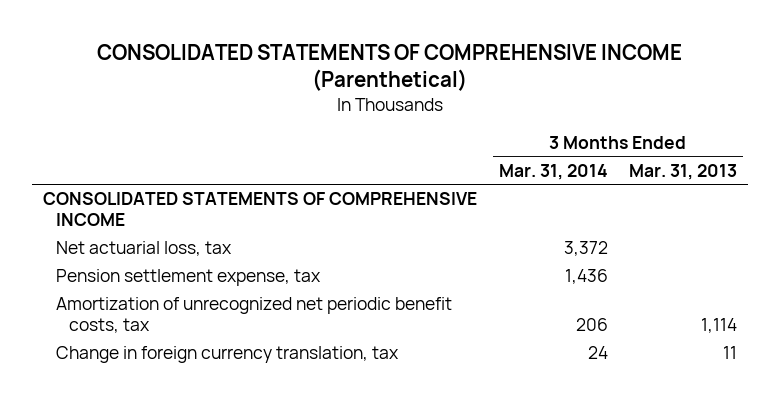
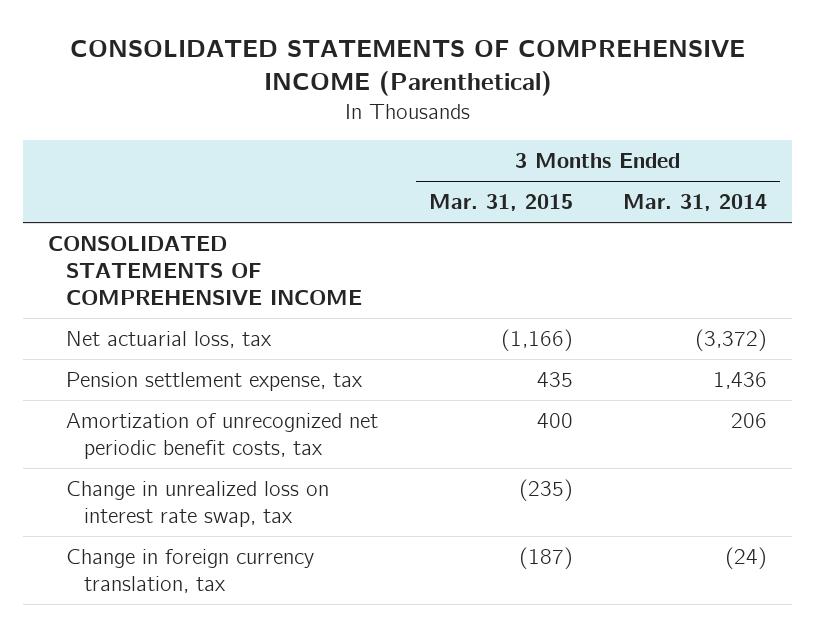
- | 3 Months Ended Mar. 31, 2014 | 3 Months Ended Mar. 31, 2013
+ | 3 Months Ended Mar. 31, 2015 | 3 Months Ended Mar. 31, 2014
- Net actuarial loss, tax | 3,372 |
+ Net actuarial loss, tax | (1,166) | (3,372)
- Change in foreign currency translation, tax | 24 | 11
+ Change in unrealized loss on interest rate swap, tax | (235) |
+ Change in foreign currency translation, tax | (187) | (24)

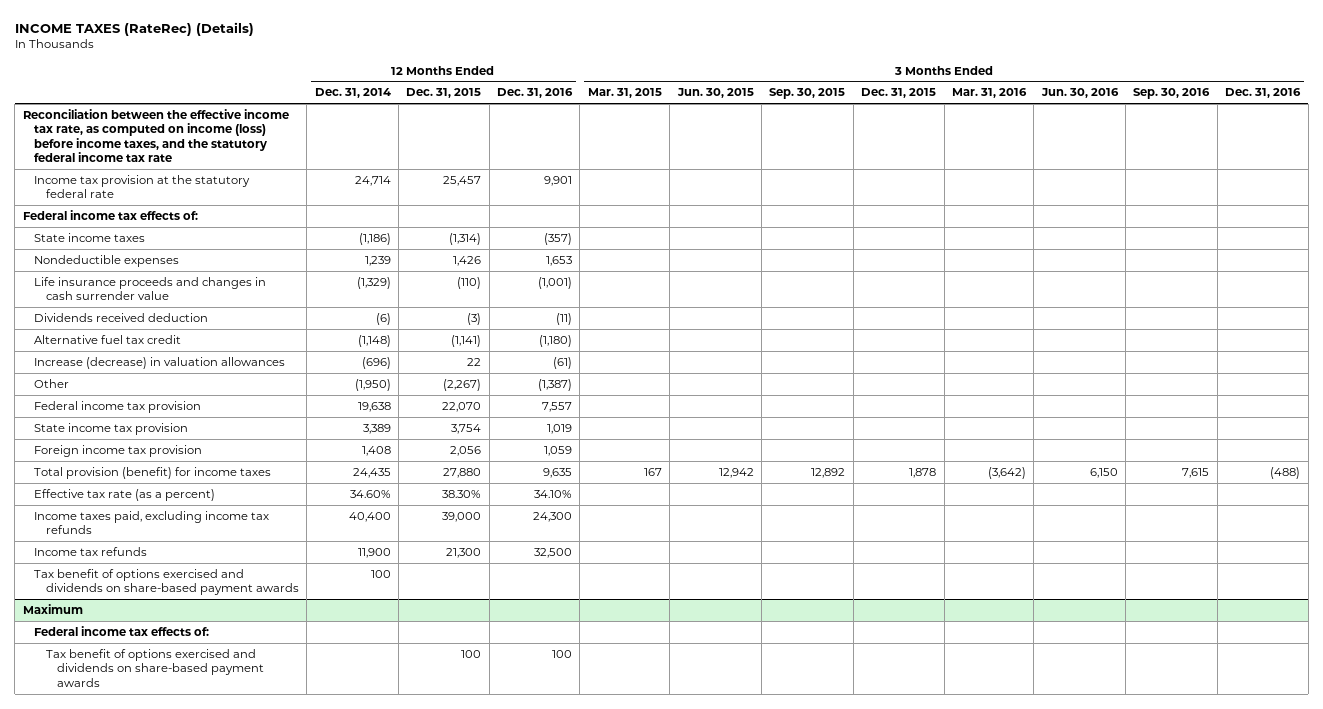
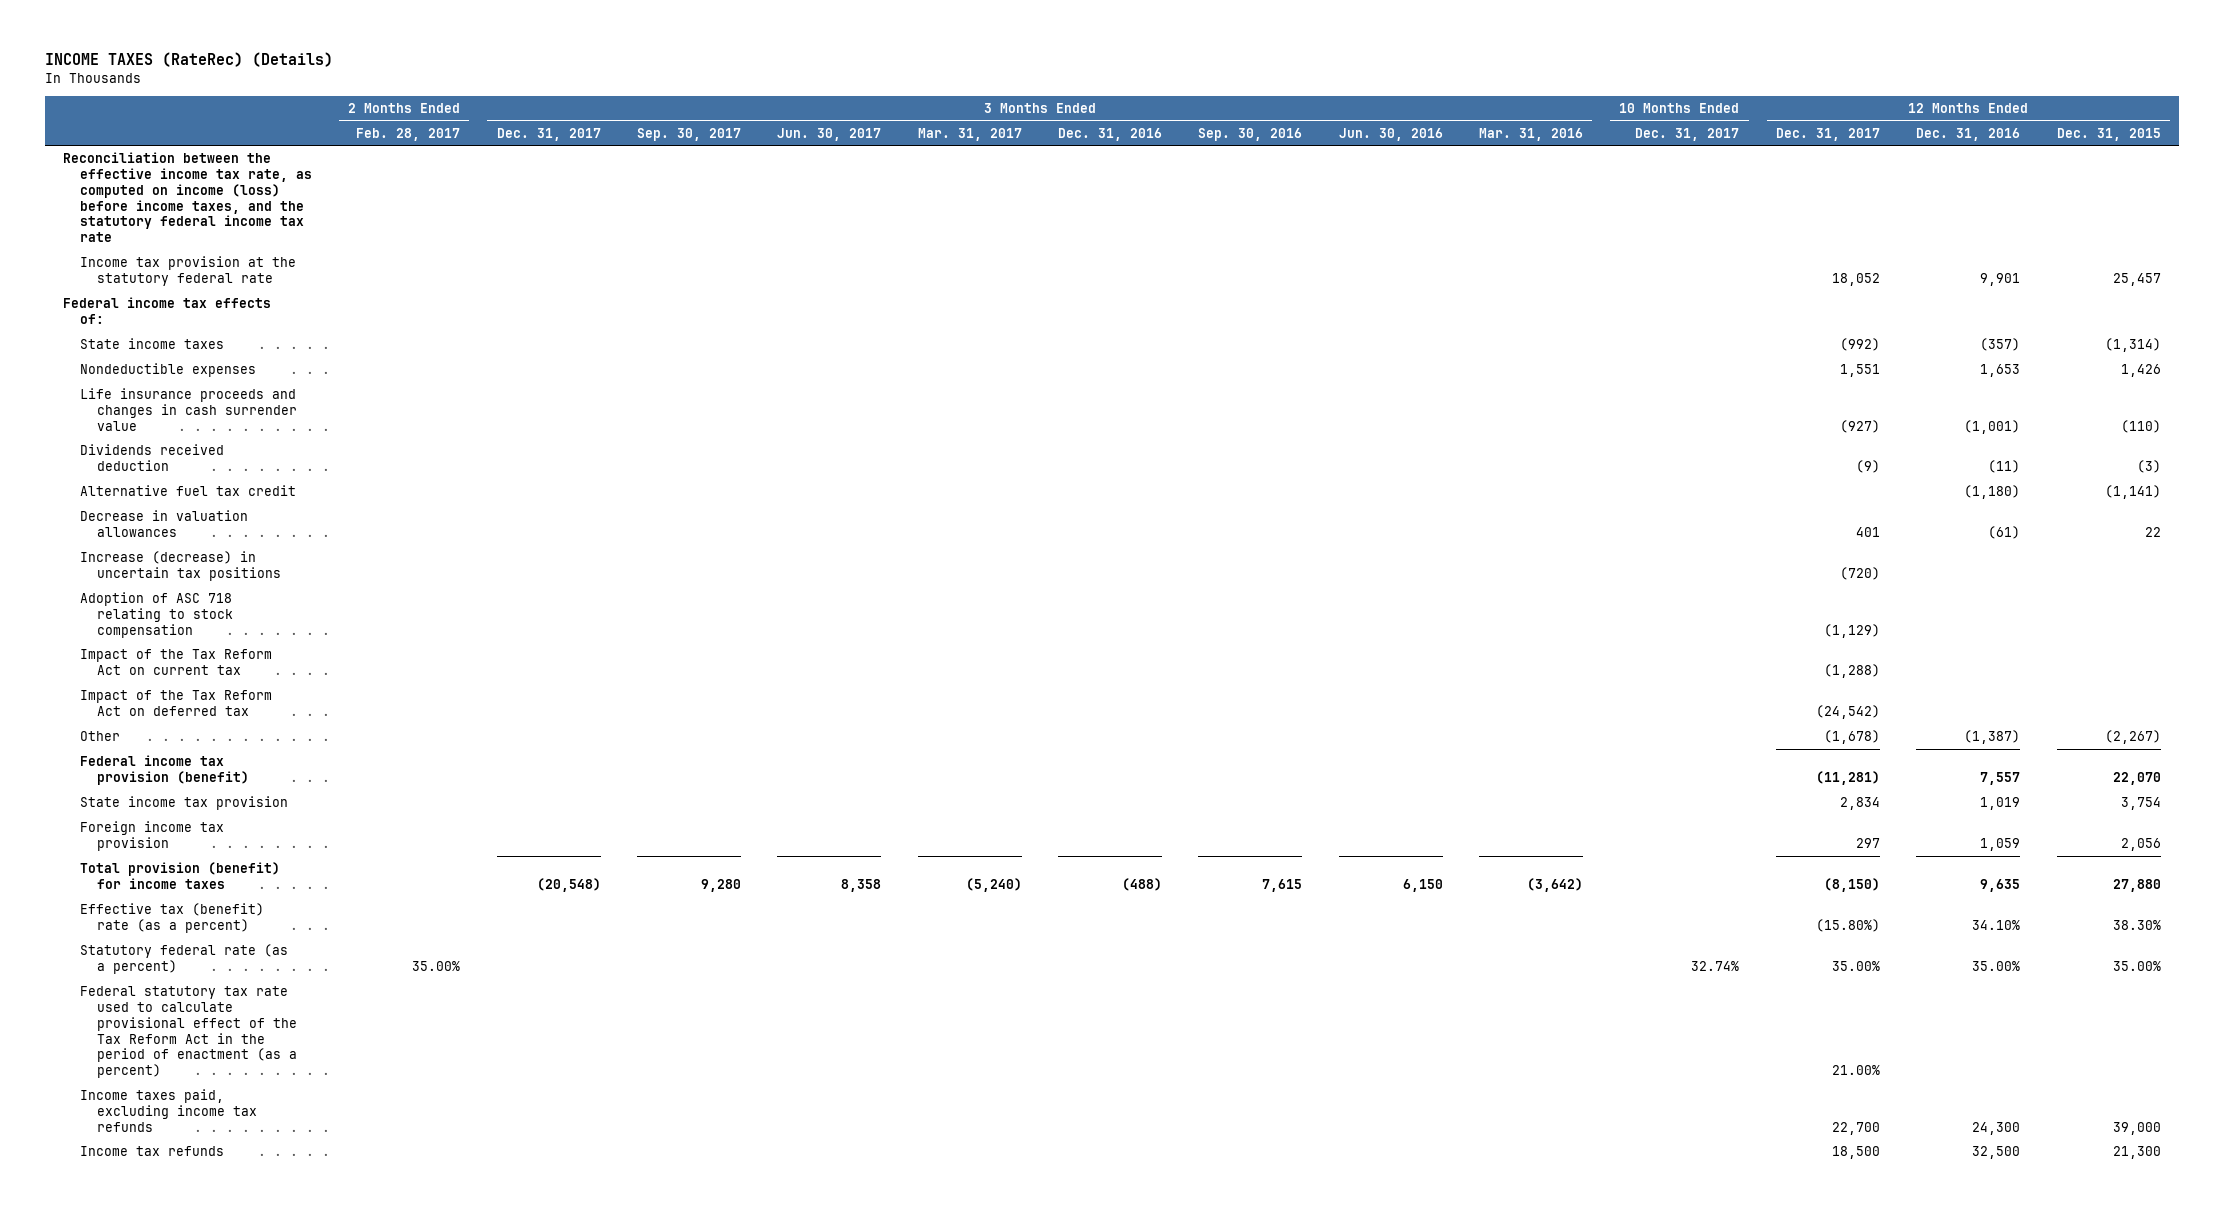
- | 12 Months Ended Dec. 31, 2014 | 12 Months Ended Dec. 31, 2015 | 12 Months Ended Dec. 31, 2016 | 3 Months Ended Mar. 31, 2015 | 3 Months Ended Jun. 30, 2015 | 3 Months Ended Sep. 30, 2015 | 3 Months Ended Dec. 31, 2015 | 3 Months Ended Mar. 31, 2016 | 3 Months Ended Jun. 30, 2016 | 3 Months Ended Sep. 30, 2016 | 3 Months Ended Dec. 31, 2016
+ | 2 Months Ended Feb. 28, 2017 | 3 Months Ended Dec. 31, 2017 | 3 Months Ended Sep. 30, 2017 | 3 Months Ended Jun. 30, 2017 | 3 Months Ended Mar. 31, 2017 | 3 Months Ended Dec. 31, 2016 | 3 Months Ended Sep. 30, 2016 | 3 Months Ended Jun. 30, 2016 | 3 Months Ended Mar. 31, 2016 | 10 Months Ended Dec. 31, 2017 | 12 Months Ended Dec. 31, 2017 | 12 Months Ended Dec. 31, 2016 | 12 Months Ended Dec. 31, 2015
- Increase (decrease) in valuation allowances | (696) | 22 | (61) | | | | | | | |
+ Decrease in valuation allowances | | | | | | | | | | | 401 | (61) | 22
+ Increase (decrease) in uncertain tax positions | | | | | | | | | | | (720) | |
+ Adoption of ASC 718 relating to stock compensation | | | | | | | | | | | (1,129) | |
+ Impact of the Tax Reform Act on current tax | | | | | | | | | | | (1,288) | |
+ Impact of the Tax Reform Act on deferred tax | | | | | | | | | | | (24,542) | |
- Federal income tax provision | 19,638 | 22,070 | 7,557 | | | | | | | |
+ Federal income tax provision (benefit) | | | | | | | | | | | (11,281) | 7,557 | 22,070
- Effective tax rate (as a percent) | 34.60% | 38.30% | 34.10% | | | | | | | |
+ Effective tax (benefit) rate (as a percent) | | | | | | | | | | | (15.80%) | 34.10% | 38.30%
+ Statutory federal rate (as a percent) | 35.00% | | | | | | | | | 32.74% | 35.00% | 35.00% | 35.00%
+ Federal statutory tax rate used to calculate provisional effect of the Tax Reform Act in the period of enactment (as a percent) | | | | | | | | | | | 21.00% | |
- Tax benefit of options exercised and dividends on share-based payment awards | 100 | | | | | | | | | |
- Maximum
- Federal income tax effects of:
- Tax benefit of options exercised and dividends on share-based payment awards | | 100 | 100 | | | | | | | |

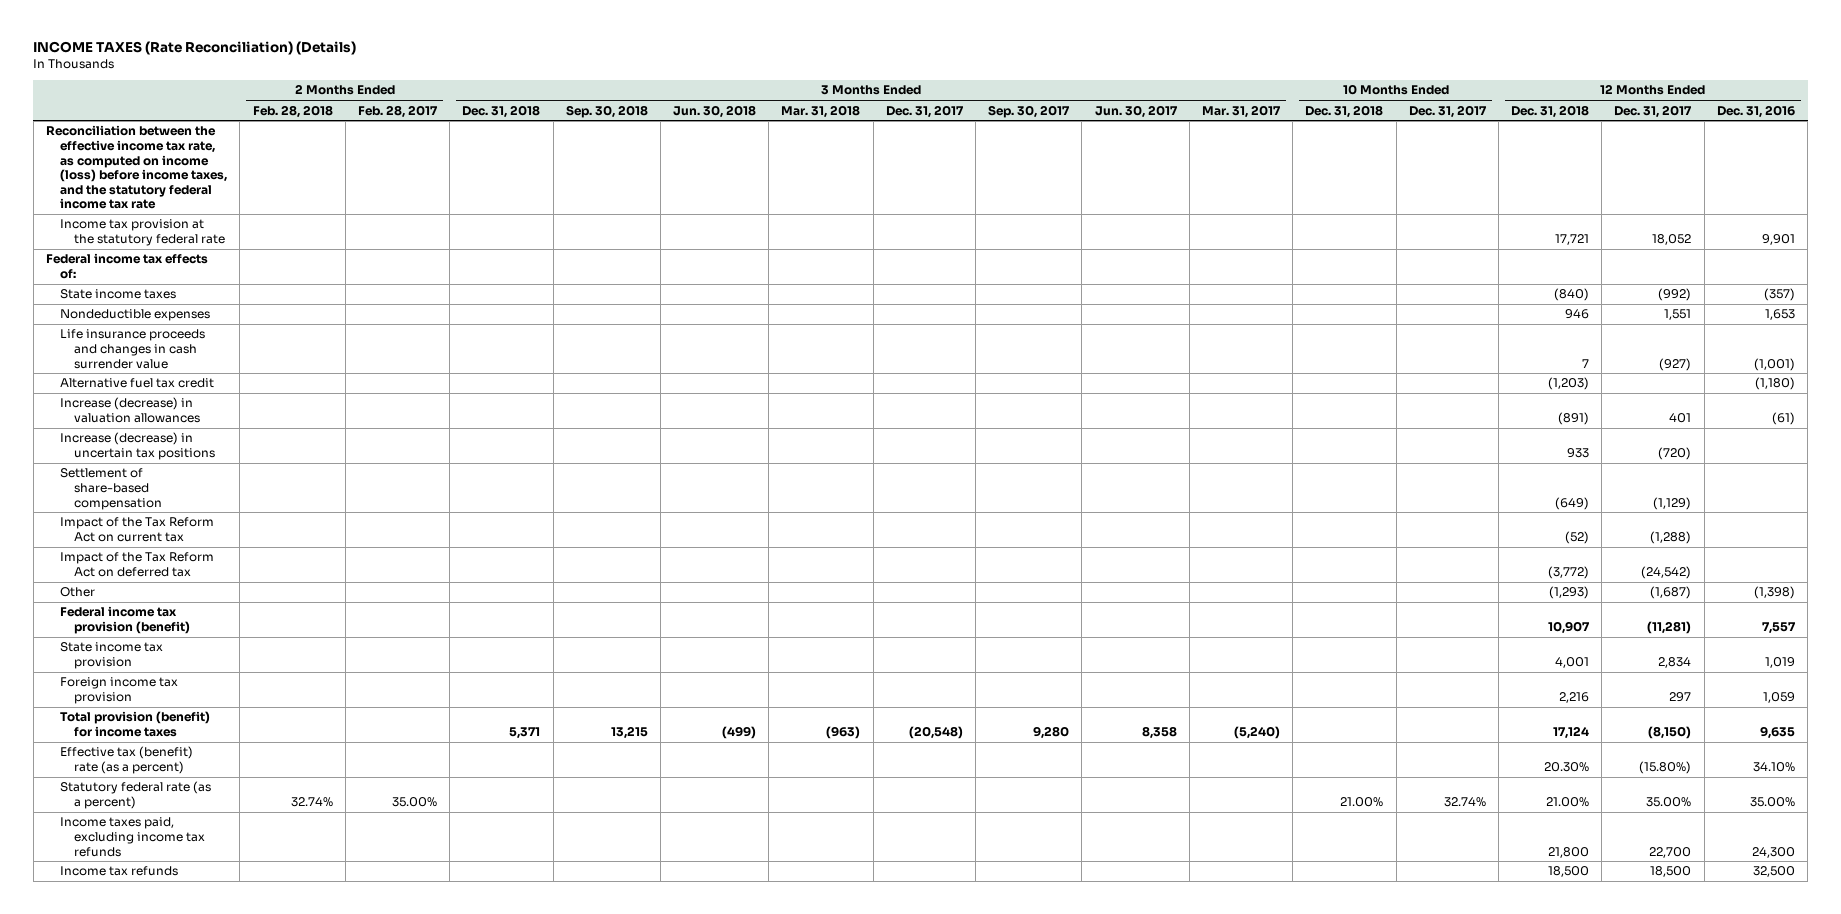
- INCOME TAXES (RateRec) (Details)
+ INCOME TAXES (Rate Reconciliation) (Details)
- | 2 Months Ended Feb. 28, 2017 | 3 Months Ended Dec. 31, 2017 | 3 Months Ended Sep. 30, 2017 | 3 Months Ended Jun. 30, 2017 | 3 Months Ended Mar. 31, 2017 | 3 Months Ended Dec. 31, 2016 | 3 Months Ended Sep. 30, 2016 | 3 Months Ended Jun. 30, 2016 | 3 Months Ended Mar. 31, 2016 | 10 Months Ended Dec. 31, 2017 | 12 Months Ended Dec. 31, 2017 | 12 Months Ended Dec. 31, 2016 | 12 Months Ended Dec. 31, 2015
+ | 2 Months Ended Feb. 28, 2018 | 2 Months Ended Feb. 28, 2017 | 3 Months Ended Dec. 31, 2018 | 3 Months Ended Sep. 30, 2018 | 3 Months Ended Jun. 30, 2018 | 3 Months Ended Mar. 31, 2018 | 3 Months Ended Dec. 31, 2017 | 3 Months Ended Sep. 30, 2017 | 3 Months Ended Jun. 30, 2017 | 3 Months Ended Mar. 31, 2017 | 10 Months Ended Dec. 31, 2018 | 10 Months Ended Dec. 31, 2017 | 12 Months Ended Dec. 31, 2018 | 12 Months Ended Dec. 31, 2017 | 12 Months Ended Dec. 31, 2016
- Dividends received deduction | | | | | | | | | | | (9) | (11) | (3)
- Decrease in valuation allowances | | | | | | | | | | | 401 | (61) | 22
+ Increase (decrease) in valuation allowances | | | | | | | | | | | | | (891) | 401 | (61)
- Adoption of ASC 718 relating to stock compensation | | | | | | | | | | | (1,129) | |
+ Settlement of share-based compensation | | | | | | | | | | | | | (649) | (1,129) |
- Other | | | | | | | | | | | (1,678) | (1,387) | (2,267)
+ Other | | | | | | | | | | | | | (1,293) | (1,687) | (1,398)
- Federal statutory tax rate used to calculate provisional effect of the Tax Reform Act in the period of enactment (as a percent) | | | | | | | | | | | 21.00% | |

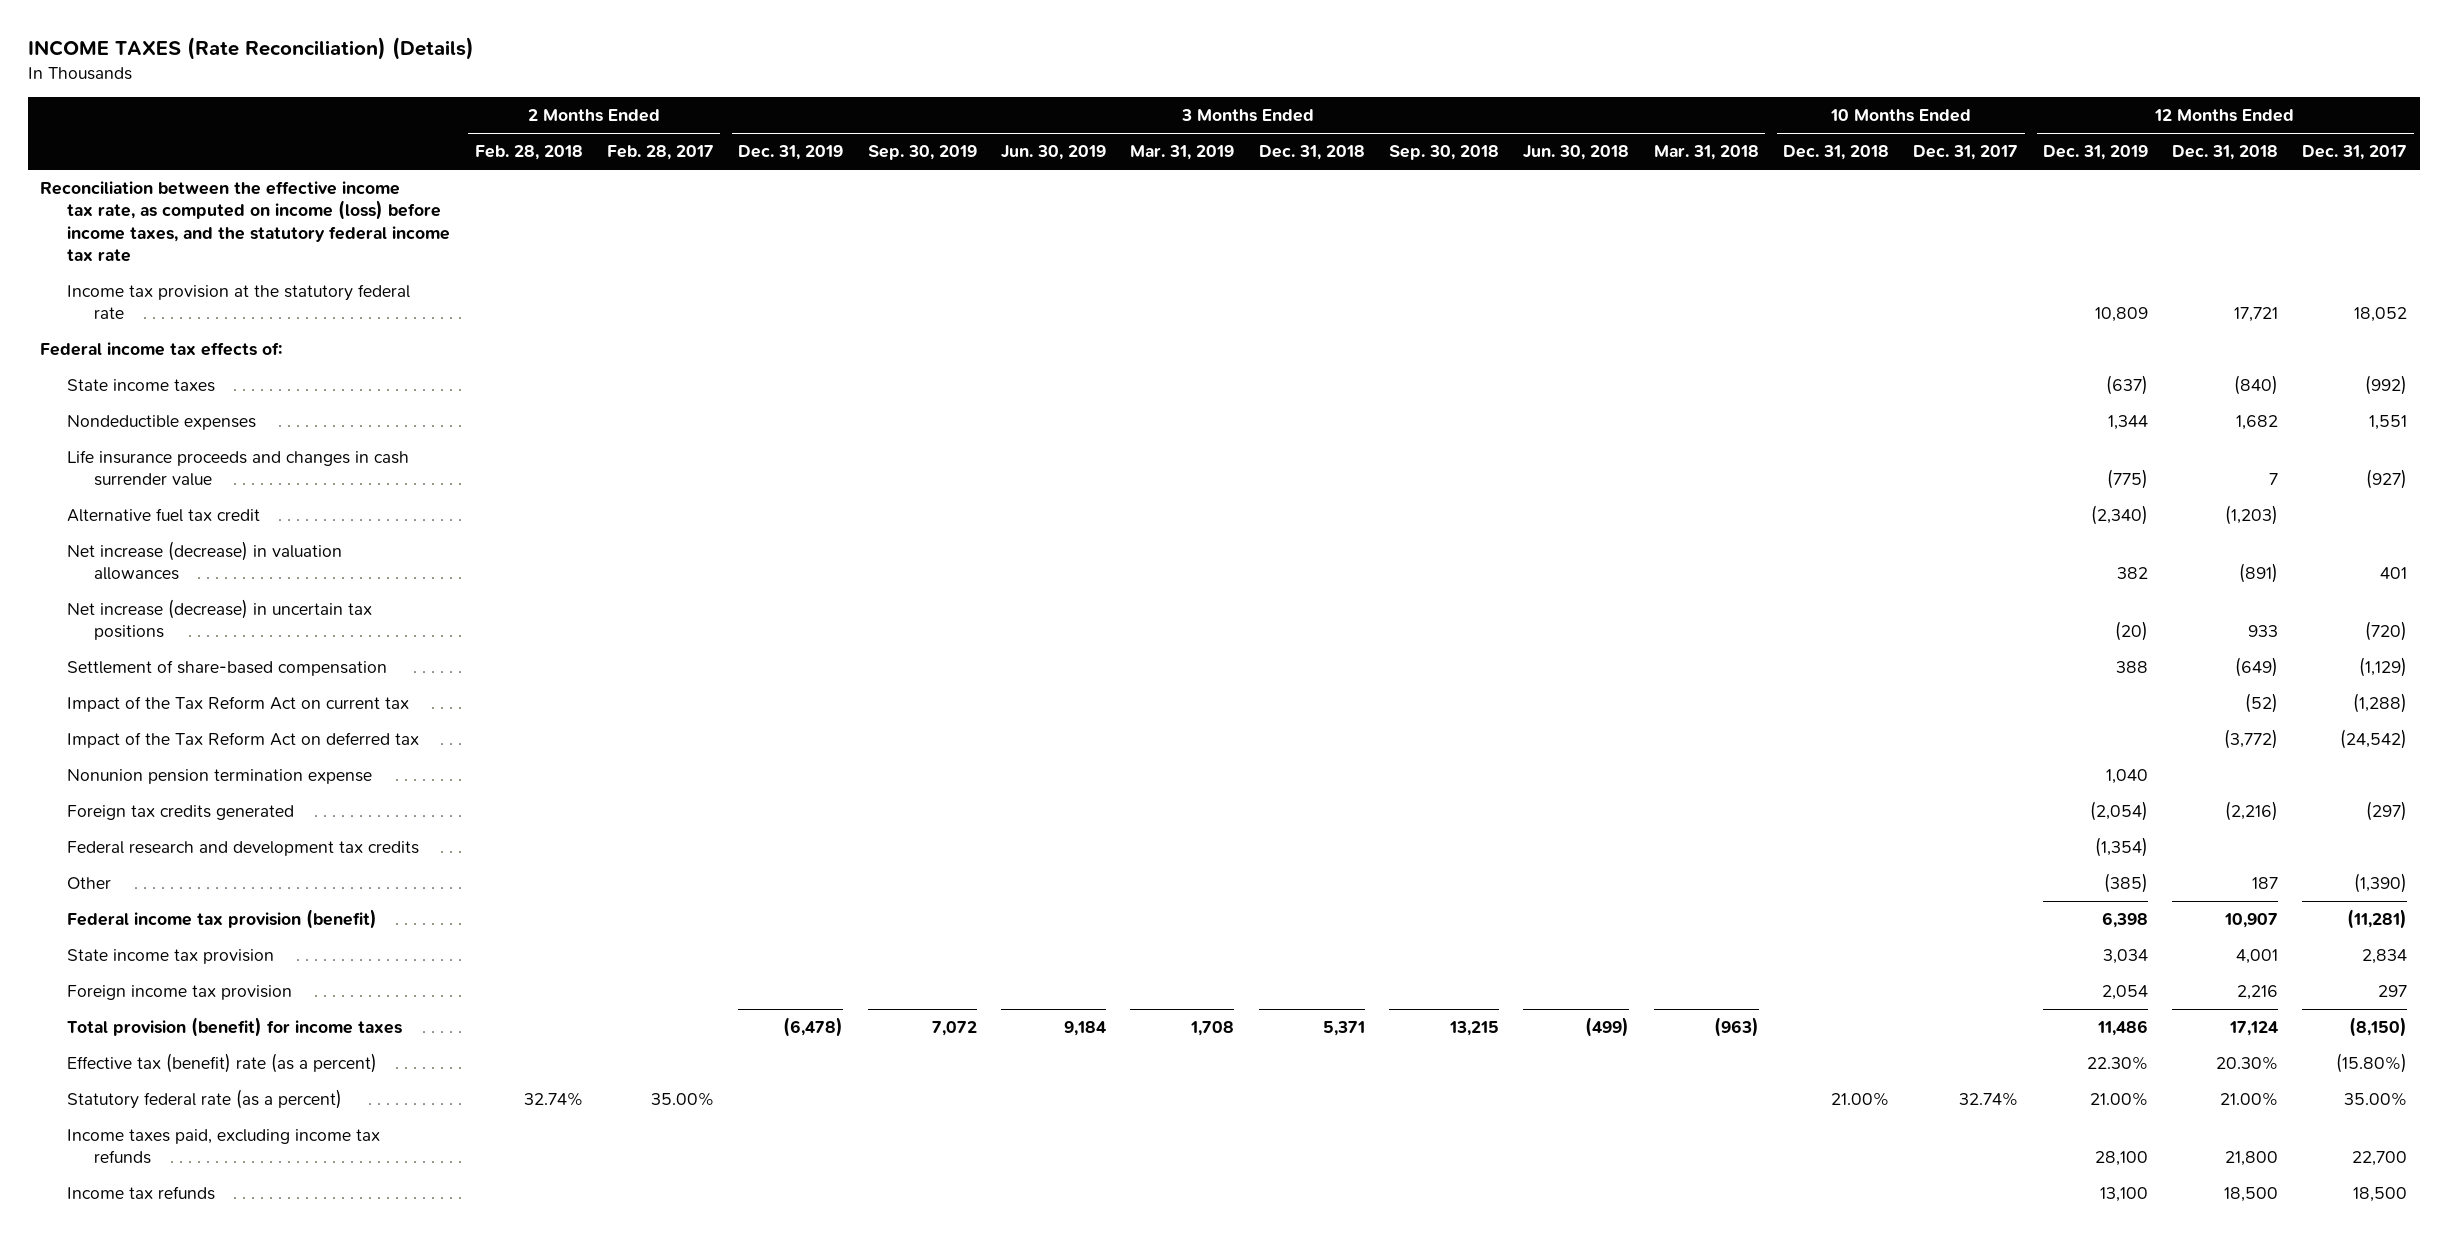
- | 2 Months Ended Feb. 28, 2018 | 2 Months Ended Feb. 28, 2017 | 3 Months Ended Dec. 31, 2018 | 3 Months Ended Sep. 30, 2018 | 3 Months Ended Jun. 30, 2018 | 3 Months Ended Mar. 31, 2018 | 3 Months Ended Dec. 31, 2017 | 3 Months Ended Sep. 30, 2017 | 3 Months Ended Jun. 30, 2017 | 3 Months Ended Mar. 31, 2017 | 10 Months Ended Dec. 31, 2018 | 10 Months Ended Dec. 31, 2017 | 12 Months Ended Dec. 31, 2018 | 12 Months Ended Dec. 31, 2017 | 12 Months Ended Dec. 31, 2016
+ | 2 Months Ended Feb. 28, 2018 | 2 Months Ended Feb. 28, 2017 | 3 Months Ended Dec. 31, 2019 | 3 Months Ended Sep. 30, 2019 | 3 Months Ended Jun. 30, 2019 | 3 Months Ended Mar. 31, 2019 | 3 Months Ended Dec. 31, 2018 | 3 Months Ended Sep. 30, 2018 | 3 Months Ended Jun. 30, 2018 | 3 Months Ended Mar. 31, 2018 | 10 Months Ended Dec. 31, 2018 | 10 Months Ended Dec. 31, 2017 | 12 Months Ended Dec. 31, 2019 | 12 Months Ended Dec. 31, 2018 | 12 Months Ended Dec. 31, 2017
- Nondeductible expenses | | | | | | | | | | | | | 946 | 1,551 | 1,653
+ Nondeductible expenses | | | | | | | | | | | | | 1,344 | 1,682 | 1,551
- Increase (decrease) in valuation allowances | | | | | | | | | | | | | (891) | 401 | (61)
- Increase (decrease) in uncertain tax positions | | | | | | | | | | | | | 933 | (720) |
+ Net increase (decrease) in valuation allowances | | | | | | | | | | | | | 382 | (891) | 401
+ Net increase (decrease) in uncertain tax positions | | | | | | | | | | | | | (20) | 933 | (720)
- Other | | | | | | | | | | | | | (1,293) | (1,687) | (1,398)
+ Nonunion pension termination expense | | | | | | | | | | | | | 1,040 | |
+ Foreign tax credits generated | | | | | | | | | | | | | (2,054) | (2,216) | (297)
+ Federal research and development tax credits | | | | | | | | | | | | | (1,354) | |
+ Other | | | | | | | | | | | | | (385) | 187 | (1,390)

